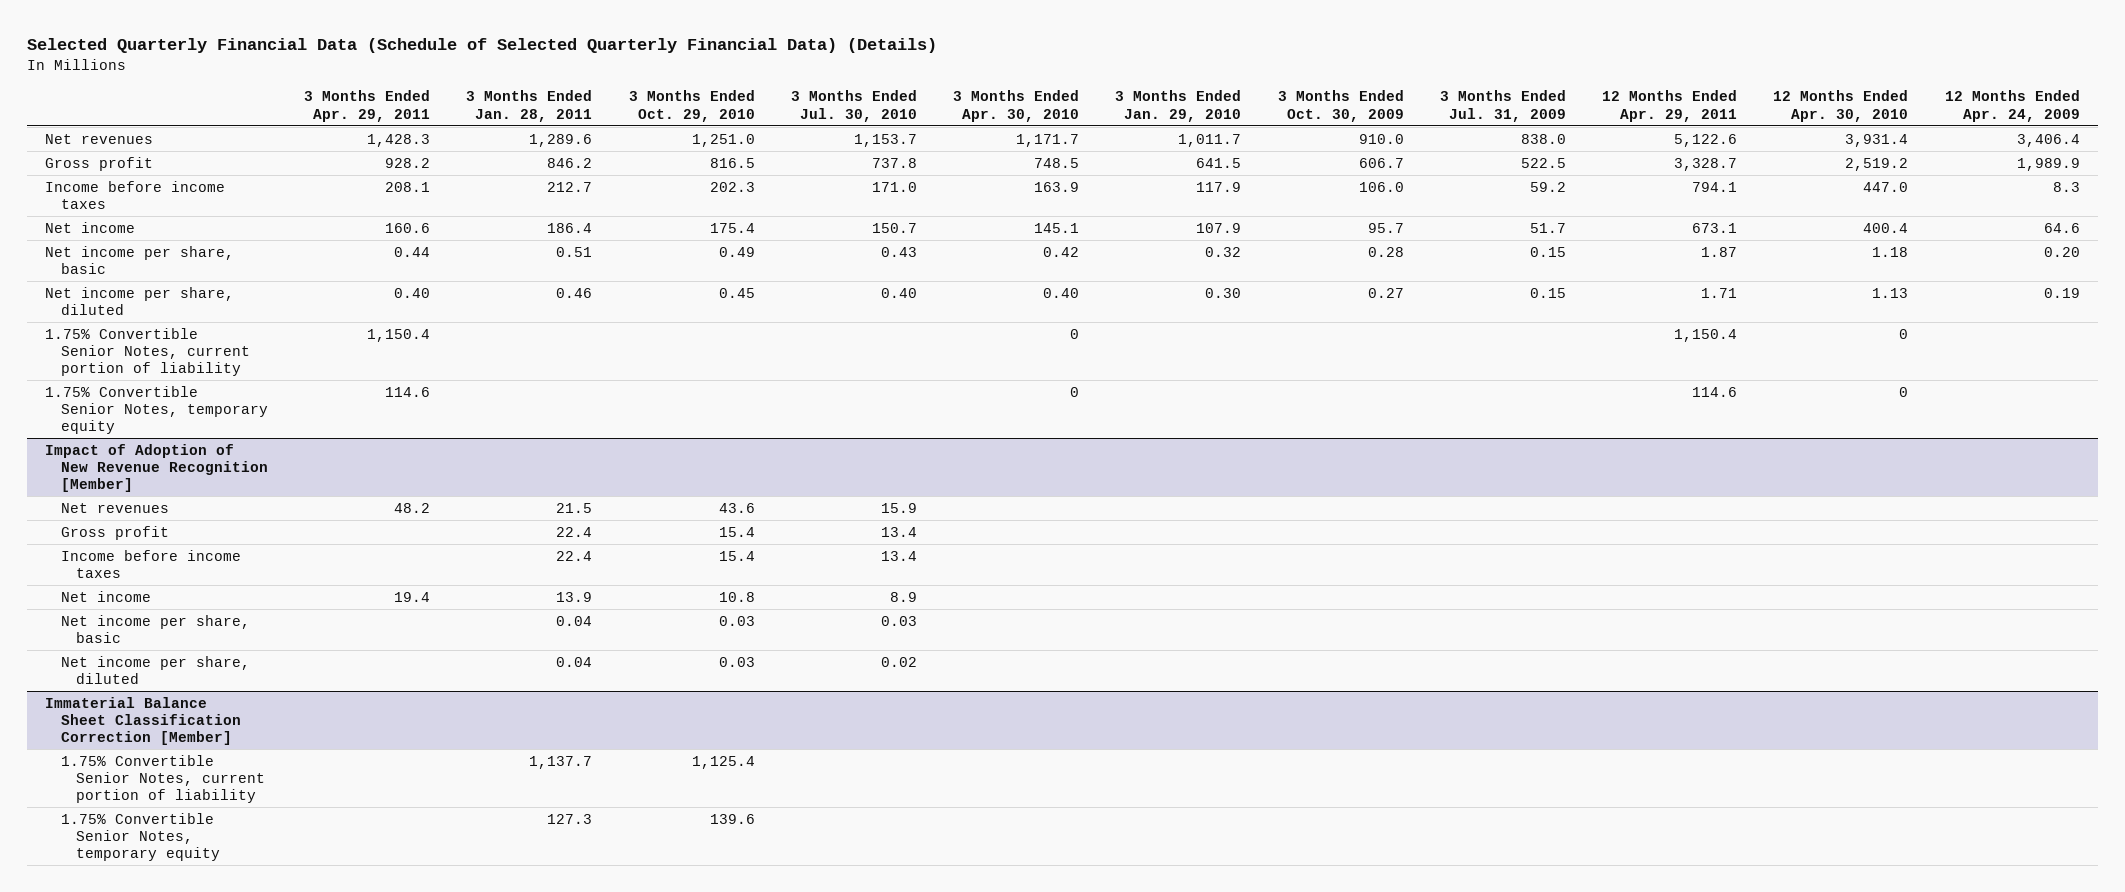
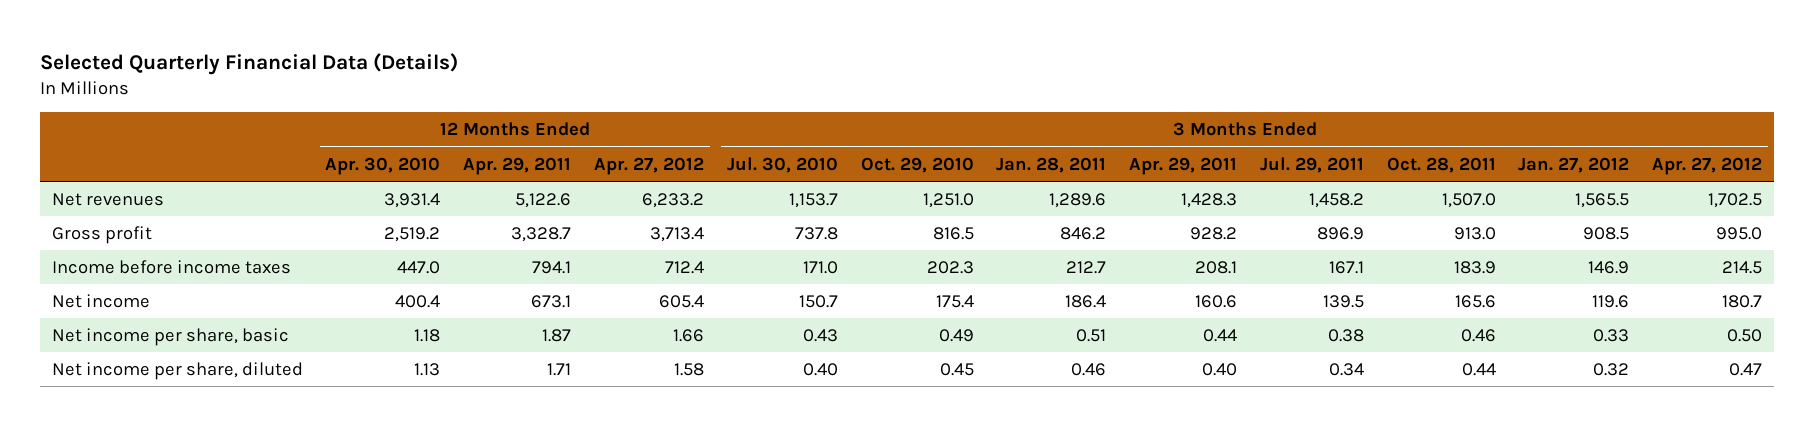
- Selected Quarterly Financial Data (Schedule of Selected Quarterly Financial Data) (Details)
+ Selected Quarterly Financial Data (Details)
- | 3 Months Ended Apr. 29, 2011 | 3 Months Ended Jan. 28, 2011 | 3 Months Ended Oct. 29, 2010 | 3 Months Ended Jul. 30, 2010 | 3 Months Ended Apr. 30, 2010 | 3 Months Ended Jan. 29, 2010 | 3 Months Ended Oct. 30, 2009 | 3 Months Ended Jul. 31, 2009 | 12 Months Ended Apr. 29, 2011 | 12 Months Ended Apr. 30, 2010 | 12 Months Ended Apr. 24, 2009
+ | 12 Months Ended Apr. 30, 2010 | 12 Months Ended Apr. 29, 2011 | 12 Months Ended Apr. 27, 2012 | 3 Months Ended Jul. 30, 2010 | 3 Months Ended Oct. 29, 2010 | 3 Months Ended Jan. 28, 2011 | 3 Months Ended Apr. 29, 2011 | 3 Months Ended Jul. 29, 2011 | 3 Months Ended Oct. 28, 2011 | 3 Months Ended Jan. 27, 2012 | 3 Months Ended Apr. 27, 2012
- 1.75% Convertible Senior Notes, current portion of liability | 1,150.4 | | | | 0 | | | | 1,150.4 | 0 |
- 1.75% Convertible Senior Notes, temporary equity | 114.6 | | | | 0 | | | | 114.6 | 0 |
- Impact of Adoption of New Revenue Recognition [Member]
- Net revenues | 48.2 | 21.5 | 43.6 | 15.9 | | | | | | |
- Gross profit | | 22.4 | 15.4 | 13.4 | | | | | | |
- Income before income taxes | | 22.4 | 15.4 | 13.4 | | | | | | |
- Net income | 19.4 | 13.9 | 10.8 | 8.9 | | | | | | |
- Net income per share, basic | | 0.04 | 0.03 | 0.03 | | | | | | |
- Net income per share, diluted | | 0.04 | 0.03 | 0.02 | | | | | | |
- Immaterial Balance Sheet Classification Correction [Member]
- 1.75% Convertible Senior Notes, current portion of liability | | 1,137.7 | 1,125.4 | | | | | | | |
- 1.75% Convertible Senior Notes, temporary equity | | 127.3 | 139.6 | | | | | | | |

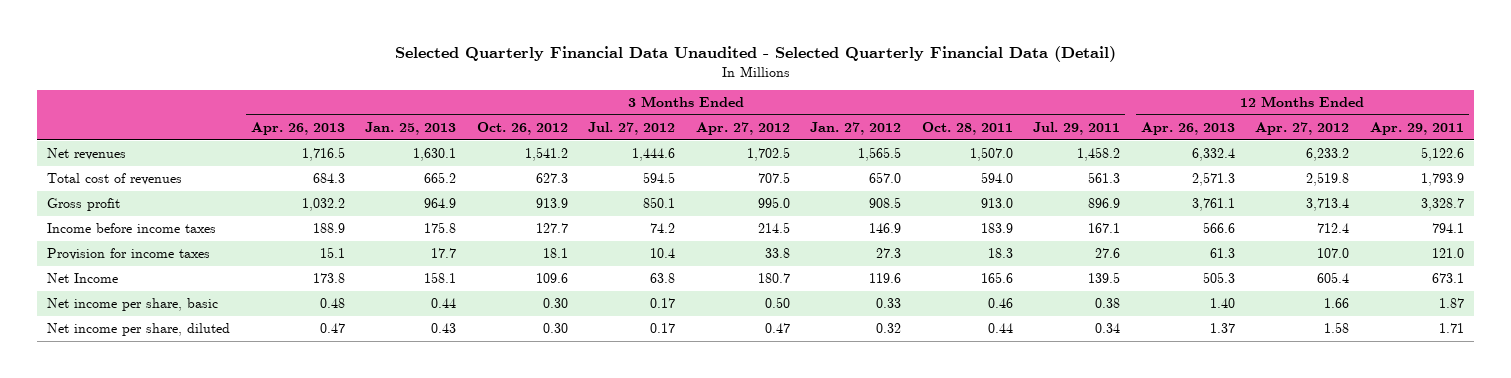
- Selected Quarterly Financial Data (Details)
+ Selected Quarterly Financial Data Unaudited - Selected Quarterly Financial Data (Detail)
- | 12 Months Ended Apr. 30, 2010 | 12 Months Ended Apr. 29, 2011 | 12 Months Ended Apr. 27, 2012 | 3 Months Ended Jul. 30, 2010 | 3 Months Ended Oct. 29, 2010 | 3 Months Ended Jan. 28, 2011 | 3 Months Ended Apr. 29, 2011 | 3 Months Ended Jul. 29, 2011 | 3 Months Ended Oct. 28, 2011 | 3 Months Ended Jan. 27, 2012 | 3 Months Ended Apr. 27, 2012
+ | 3 Months Ended Apr. 26, 2013 | 3 Months Ended Jan. 25, 2013 | 3 Months Ended Oct. 26, 2012 | 3 Months Ended Jul. 27, 2012 | 3 Months Ended Apr. 27, 2012 | 3 Months Ended Jan. 27, 2012 | 3 Months Ended Oct. 28, 2011 | 3 Months Ended Jul. 29, 2011 | 12 Months Ended Apr. 26, 2013 | 12 Months Ended Apr. 27, 2012 | 12 Months Ended Apr. 29, 2011
+ Total cost of revenues | 684.3 | 665.2 | 627.3 | 594.5 | 707.5 | 657.0 | 594.0 | 561.3 | 2,571.3 | 2,519.8 | 1,793.9
- Net income | 400.4 | 673.1 | 605.4 | 150.7 | 175.4 | 186.4 | 160.6 | 139.5 | 165.6 | 119.6 | 180.7
+ Provision for income taxes | 15.1 | 17.7 | 18.1 | 10.4 | 33.8 | 27.3 | 18.3 | 27.6 | 61.3 | 107.0 | 121.0
+ Net Income | 173.8 | 158.1 | 109.6 | 63.8 | 180.7 | 119.6 | 165.6 | 139.5 | 505.3 | 605.4 | 673.1

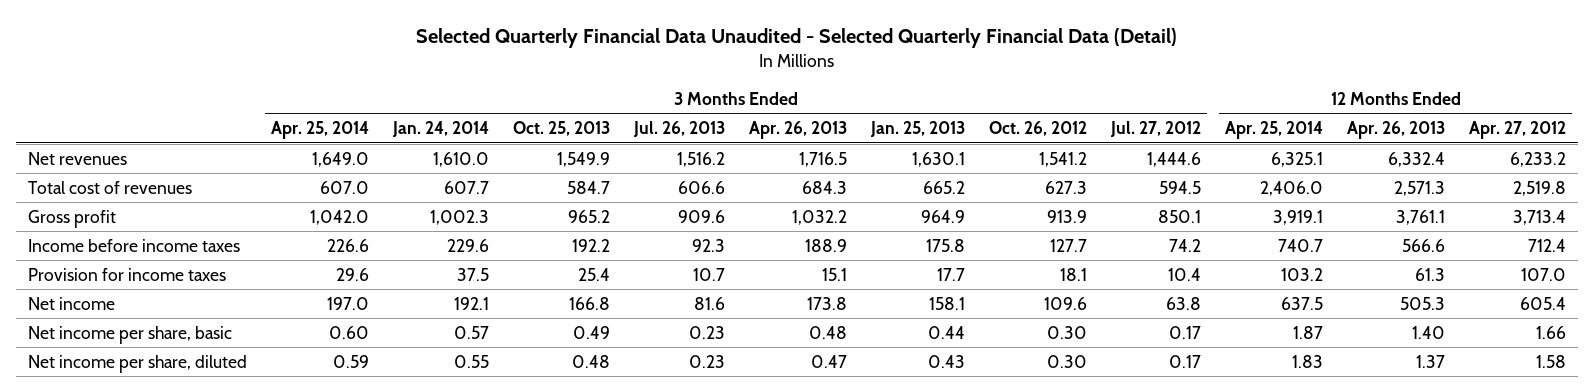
- | 3 Months Ended Apr. 26, 2013 | 3 Months Ended Jan. 25, 2013 | 3 Months Ended Oct. 26, 2012 | 3 Months Ended Jul. 27, 2012 | 3 Months Ended Apr. 27, 2012 | 3 Months Ended Jan. 27, 2012 | 3 Months Ended Oct. 28, 2011 | 3 Months Ended Jul. 29, 2011 | 12 Months Ended Apr. 26, 2013 | 12 Months Ended Apr. 27, 2012 | 12 Months Ended Apr. 29, 2011
+ | 3 Months Ended Apr. 25, 2014 | 3 Months Ended Jan. 24, 2014 | 3 Months Ended Oct. 25, 2013 | 3 Months Ended Jul. 26, 2013 | 3 Months Ended Apr. 26, 2013 | 3 Months Ended Jan. 25, 2013 | 3 Months Ended Oct. 26, 2012 | 3 Months Ended Jul. 27, 2012 | 12 Months Ended Apr. 25, 2014 | 12 Months Ended Apr. 26, 2013 | 12 Months Ended Apr. 27, 2012
- Net Income | 173.8 | 158.1 | 109.6 | 63.8 | 180.7 | 119.6 | 165.6 | 139.5 | 505.3 | 605.4 | 673.1
+ Net income | 197.0 | 192.1 | 166.8 | 81.6 | 173.8 | 158.1 | 109.6 | 63.8 | 637.5 | 505.3 | 605.4

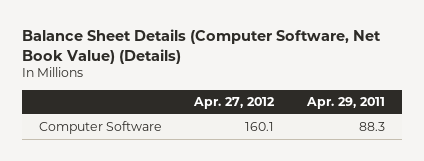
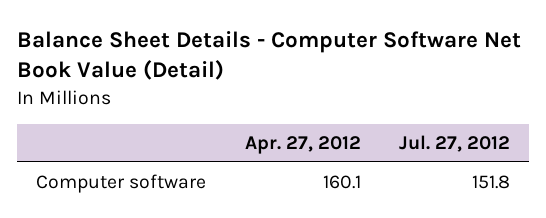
- Balance Sheet Details (Computer Software, Net Book Value) (Details)
+ Balance Sheet Details - Computer Software Net Book Value (Detail)
- | Apr. 27, 2012 | Apr. 29, 2011
+ | Apr. 27, 2012 | Jul. 27, 2012
- Computer Software | 160.1 | 88.3
+ Computer software | 160.1 | 151.8

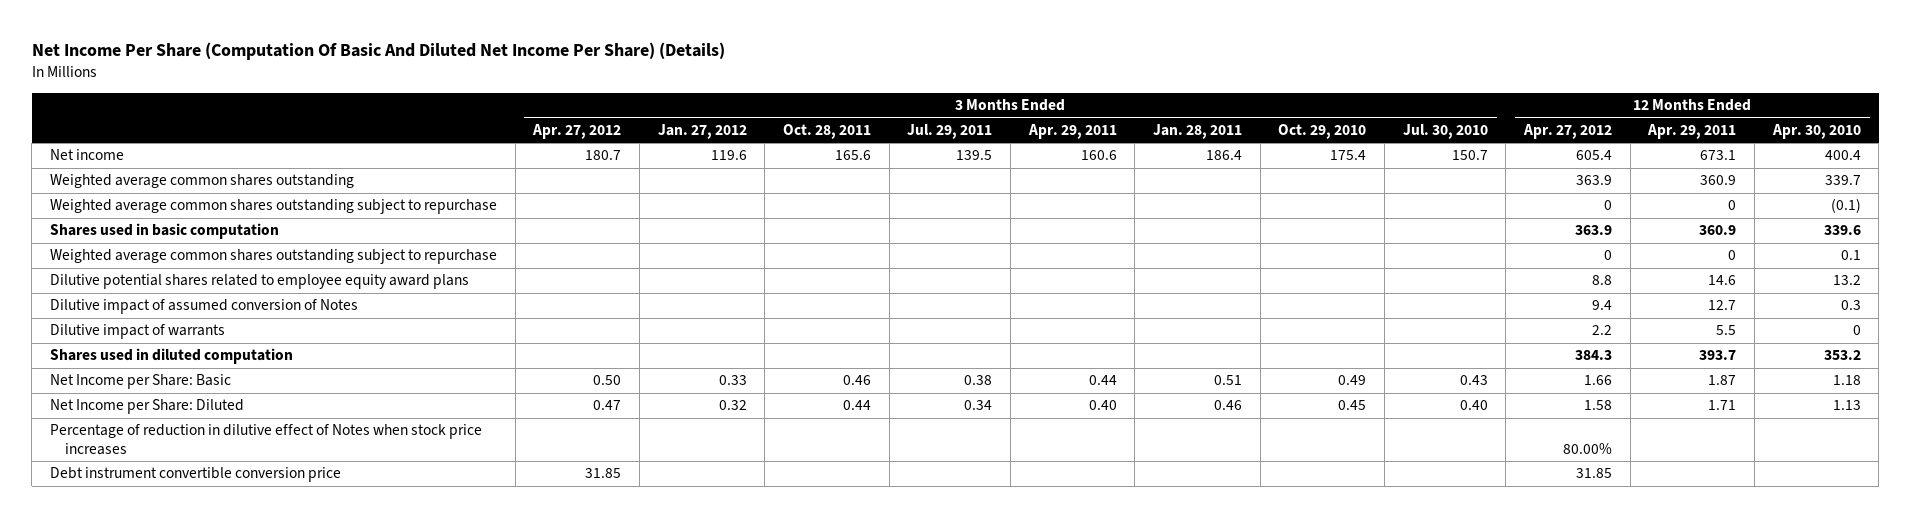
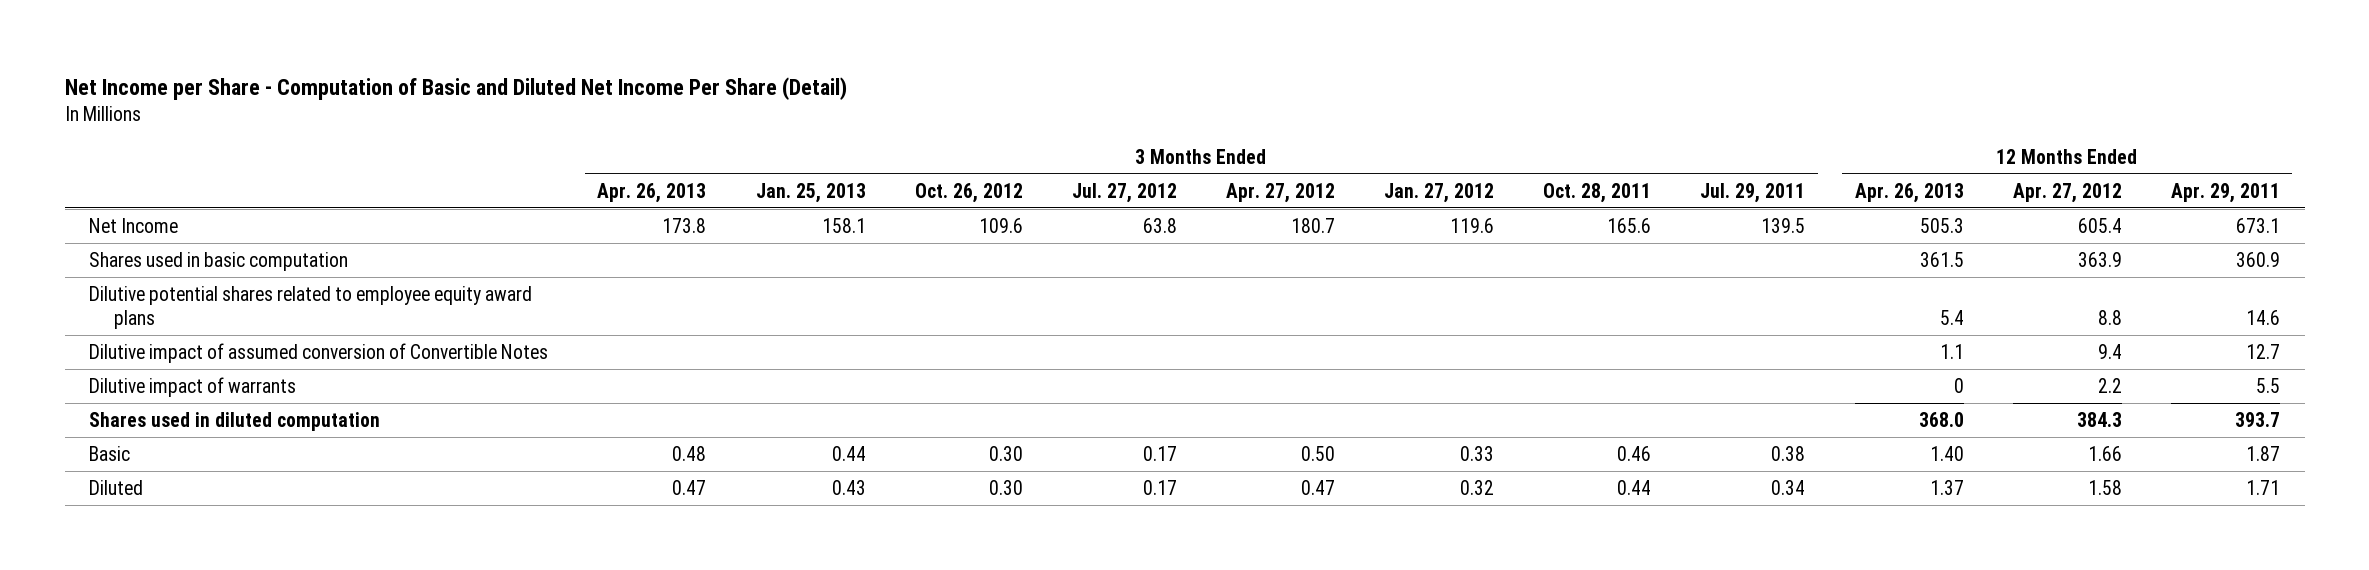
- Net Income Per Share (Computation Of Basic And Diluted Net Income Per Share) (Details)
+ Net Income per Share - Computation of Basic and Diluted Net Income Per Share (Detail)
- | 3 Months Ended Apr. 27, 2012 | 3 Months Ended Jan. 27, 2012 | 3 Months Ended Oct. 28, 2011 | 3 Months Ended Jul. 29, 2011 | 3 Months Ended Apr. 29, 2011 | 3 Months Ended Jan. 28, 2011 | 3 Months Ended Oct. 29, 2010 | 3 Months Ended Jul. 30, 2010 | 12 Months Ended Apr. 27, 2012 | 12 Months Ended Apr. 29, 2011 | 12 Months Ended Apr. 30, 2010
+ | 3 Months Ended Apr. 26, 2013 | 3 Months Ended Jan. 25, 2013 | 3 Months Ended Oct. 26, 2012 | 3 Months Ended Jul. 27, 2012 | 3 Months Ended Apr. 27, 2012 | 3 Months Ended Jan. 27, 2012 | 3 Months Ended Oct. 28, 2011 | 3 Months Ended Jul. 29, 2011 | 12 Months Ended Apr. 26, 2013 | 12 Months Ended Apr. 27, 2012 | 12 Months Ended Apr. 29, 2011
- Net income | 180.7 | 119.6 | 165.6 | 139.5 | 160.6 | 186.4 | 175.4 | 150.7 | 605.4 | 673.1 | 400.4
- Weighted average common shares outstanding | | | | | | | | | 363.9 | 360.9 | 339.7
- Weighted average common shares outstanding subject to repurchase | | | | | | | | | 0 | 0 | (0.1)
+ Net Income | 173.8 | 158.1 | 109.6 | 63.8 | 180.7 | 119.6 | 165.6 | 139.5 | 505.3 | 605.4 | 673.1
- Weighted average common shares outstanding subject to repurchase | | | | | | | | | 0 | 0 | 0.1
- Dilutive impact of assumed conversion of Notes | | | | | | | | | 9.4 | 12.7 | 0.3
+ Dilutive impact of assumed conversion of Convertible Notes | | | | | | | | | 1.1 | 9.4 | 12.7
- Net Income per Share: Basic | 0.50 | 0.33 | 0.46 | 0.38 | 0.44 | 0.51 | 0.49 | 0.43 | 1.66 | 1.87 | 1.18
- Net Income per Share: Diluted | 0.47 | 0.32 | 0.44 | 0.34 | 0.40 | 0.46 | 0.45 | 0.40 | 1.58 | 1.71 | 1.13
- Percentage of reduction in dilutive effect of Notes when stock price increases | | | | | | | | | 80.00% | |
- Debt instrument convertible conversion price | 31.85 | | | | | | | | 31.85 | |
+ Basic | 0.48 | 0.44 | 0.30 | 0.17 | 0.50 | 0.33 | 0.46 | 0.38 | 1.40 | 1.66 | 1.87
+ Diluted | 0.47 | 0.43 | 0.30 | 0.17 | 0.47 | 0.32 | 0.44 | 0.34 | 1.37 | 1.58 | 1.71

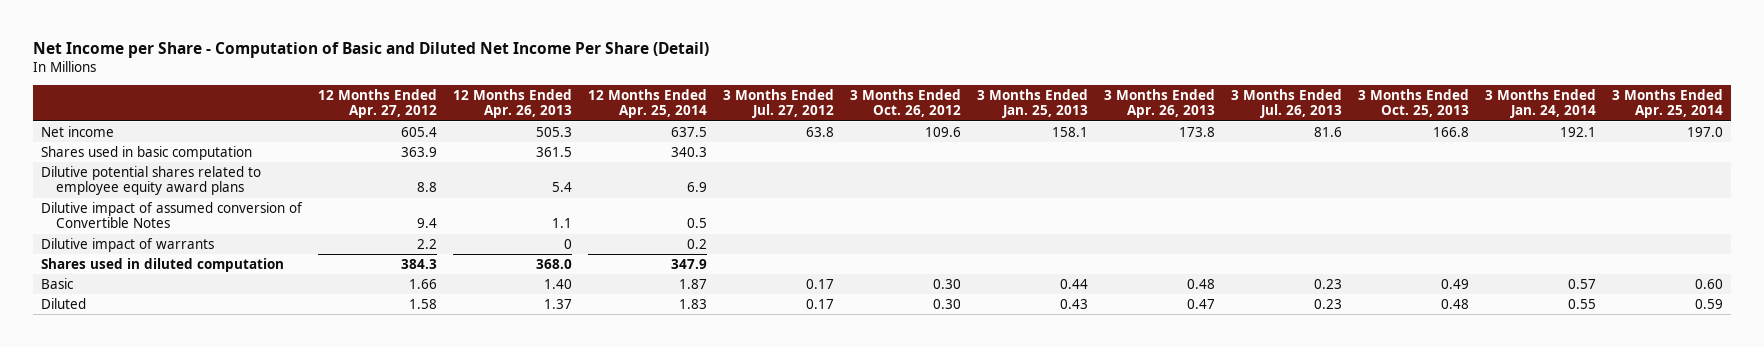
- | 3 Months Ended Apr. 26, 2013 | 3 Months Ended Jan. 25, 2013 | 3 Months Ended Oct. 26, 2012 | 3 Months Ended Jul. 27, 2012 | 3 Months Ended Apr. 27, 2012 | 3 Months Ended Jan. 27, 2012 | 3 Months Ended Oct. 28, 2011 | 3 Months Ended Jul. 29, 2011 | 12 Months Ended Apr. 26, 2013 | 12 Months Ended Apr. 27, 2012 | 12 Months Ended Apr. 29, 2011
+ | 12 Months Ended Apr. 27, 2012 | 12 Months Ended Apr. 26, 2013 | 12 Months Ended Apr. 25, 2014 | 3 Months Ended Jul. 27, 2012 | 3 Months Ended Oct. 26, 2012 | 3 Months Ended Jan. 25, 2013 | 3 Months Ended Apr. 26, 2013 | 3 Months Ended Jul. 26, 2013 | 3 Months Ended Oct. 25, 2013 | 3 Months Ended Jan. 24, 2014 | 3 Months Ended Apr. 25, 2014
- Net Income | 173.8 | 158.1 | 109.6 | 63.8 | 180.7 | 119.6 | 165.6 | 139.5 | 505.3 | 605.4 | 673.1
+ Net income | 605.4 | 505.3 | 637.5 | 63.8 | 109.6 | 158.1 | 173.8 | 81.6 | 166.8 | 192.1 | 197.0

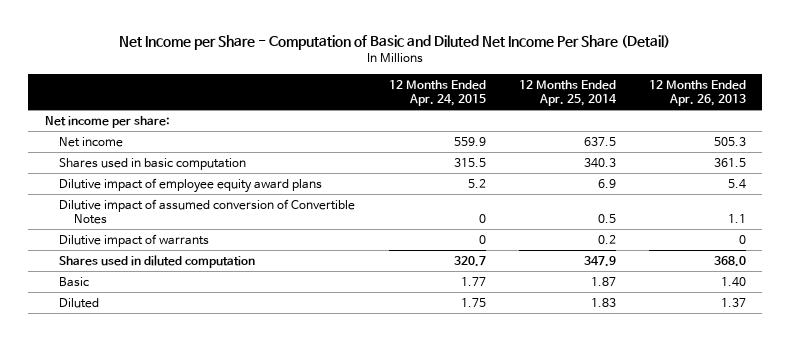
- | 12 Months Ended Apr. 27, 2012 | 12 Months Ended Apr. 26, 2013 | 12 Months Ended Apr. 25, 2014 | 3 Months Ended Jul. 27, 2012 | 3 Months Ended Oct. 26, 2012 | 3 Months Ended Jan. 25, 2013 | 3 Months Ended Apr. 26, 2013 | 3 Months Ended Jul. 26, 2013 | 3 Months Ended Oct. 25, 2013 | 3 Months Ended Jan. 24, 2014 | 3 Months Ended Apr. 25, 2014
+ | 12 Months Ended Apr. 24, 2015 | 12 Months Ended Apr. 25, 2014 | 12 Months Ended Apr. 26, 2013
+ Net income per share:
- Dilutive potential shares related to employee equity award plans | 8.8 | 5.4 | 6.9 | | | | | | | |
+ Dilutive impact of employee equity award plans | 5.2 | 6.9 | 5.4

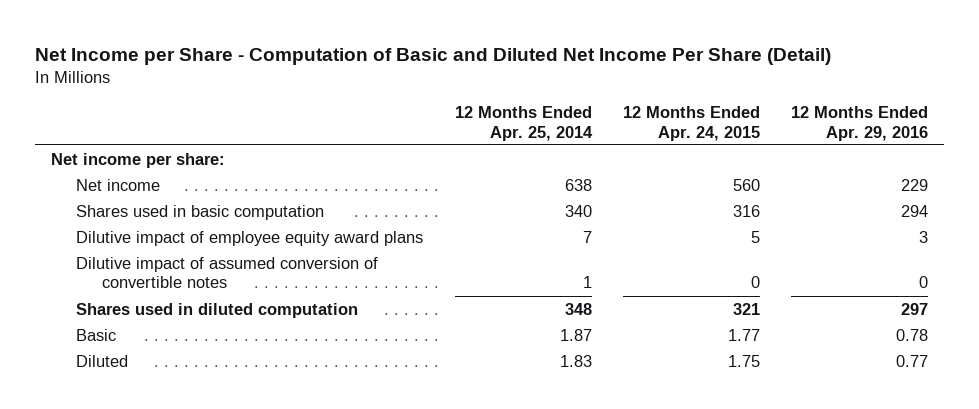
- | 12 Months Ended Apr. 24, 2015 | 12 Months Ended Apr. 25, 2014 | 12 Months Ended Apr. 26, 2013
+ | 12 Months Ended Apr. 25, 2014 | 12 Months Ended Apr. 24, 2015 | 12 Months Ended Apr. 29, 2016
- Net income | 559.9 | 637.5 | 505.3
- Shares used in basic computation | 315.5 | 340.3 | 361.5
- Dilutive impact of employee equity award plans | 5.2 | 6.9 | 5.4
- Dilutive impact of assumed conversion of Convertible Notes | 0 | 0.5 | 1.1
- Dilutive impact of warrants | 0 | 0.2 | 0
- Shares used in diluted computation | 320.7 | 347.9 | 368.0
+ Net income | 638 | 560 | 229
+ Shares used in basic computation | 340 | 316 | 294
+ Dilutive impact of employee equity award plans | 7 | 5 | 3
+ Dilutive impact of assumed conversion of convertible notes | 1 | 0 | 0
+ Shares used in diluted computation | 348 | 321 | 297

